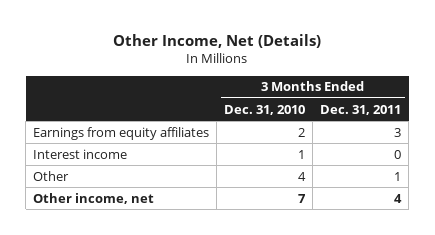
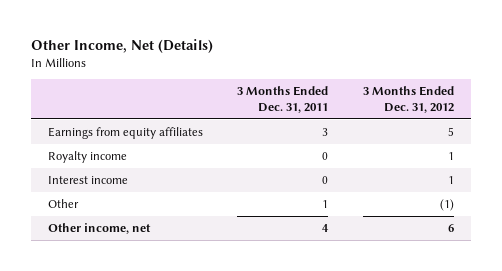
- | 3 Months Ended Dec. 31, 2010 | 3 Months Ended Dec. 31, 2011
+ | 3 Months Ended Dec. 31, 2011 | 3 Months Ended Dec. 31, 2012
+ Royalty income | 0 | 1

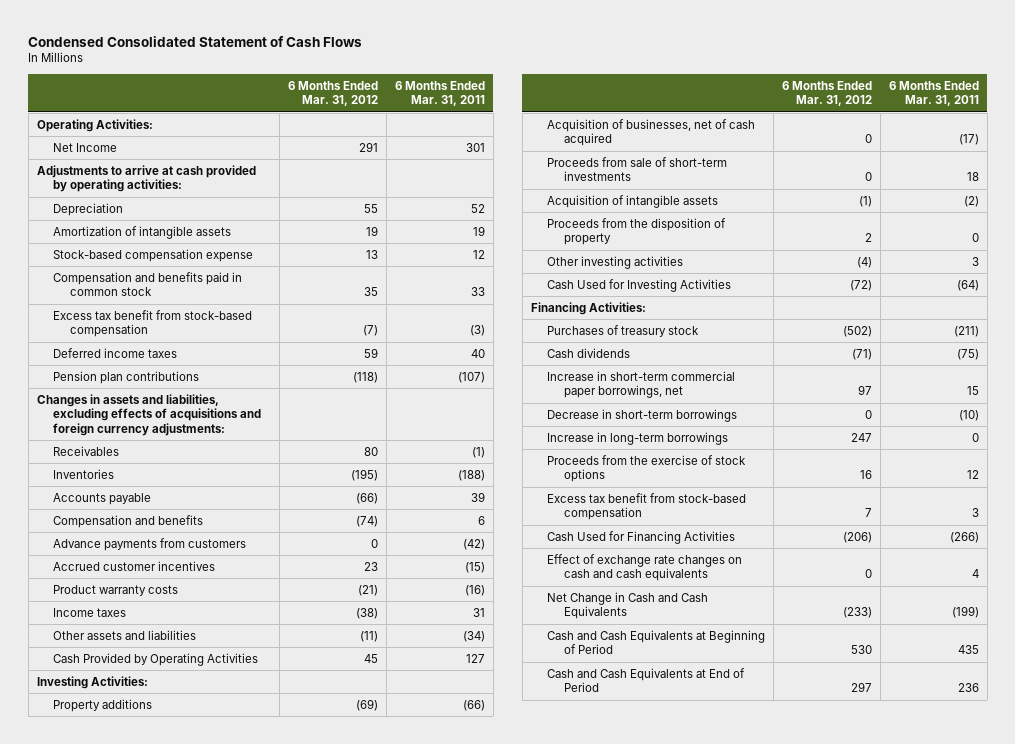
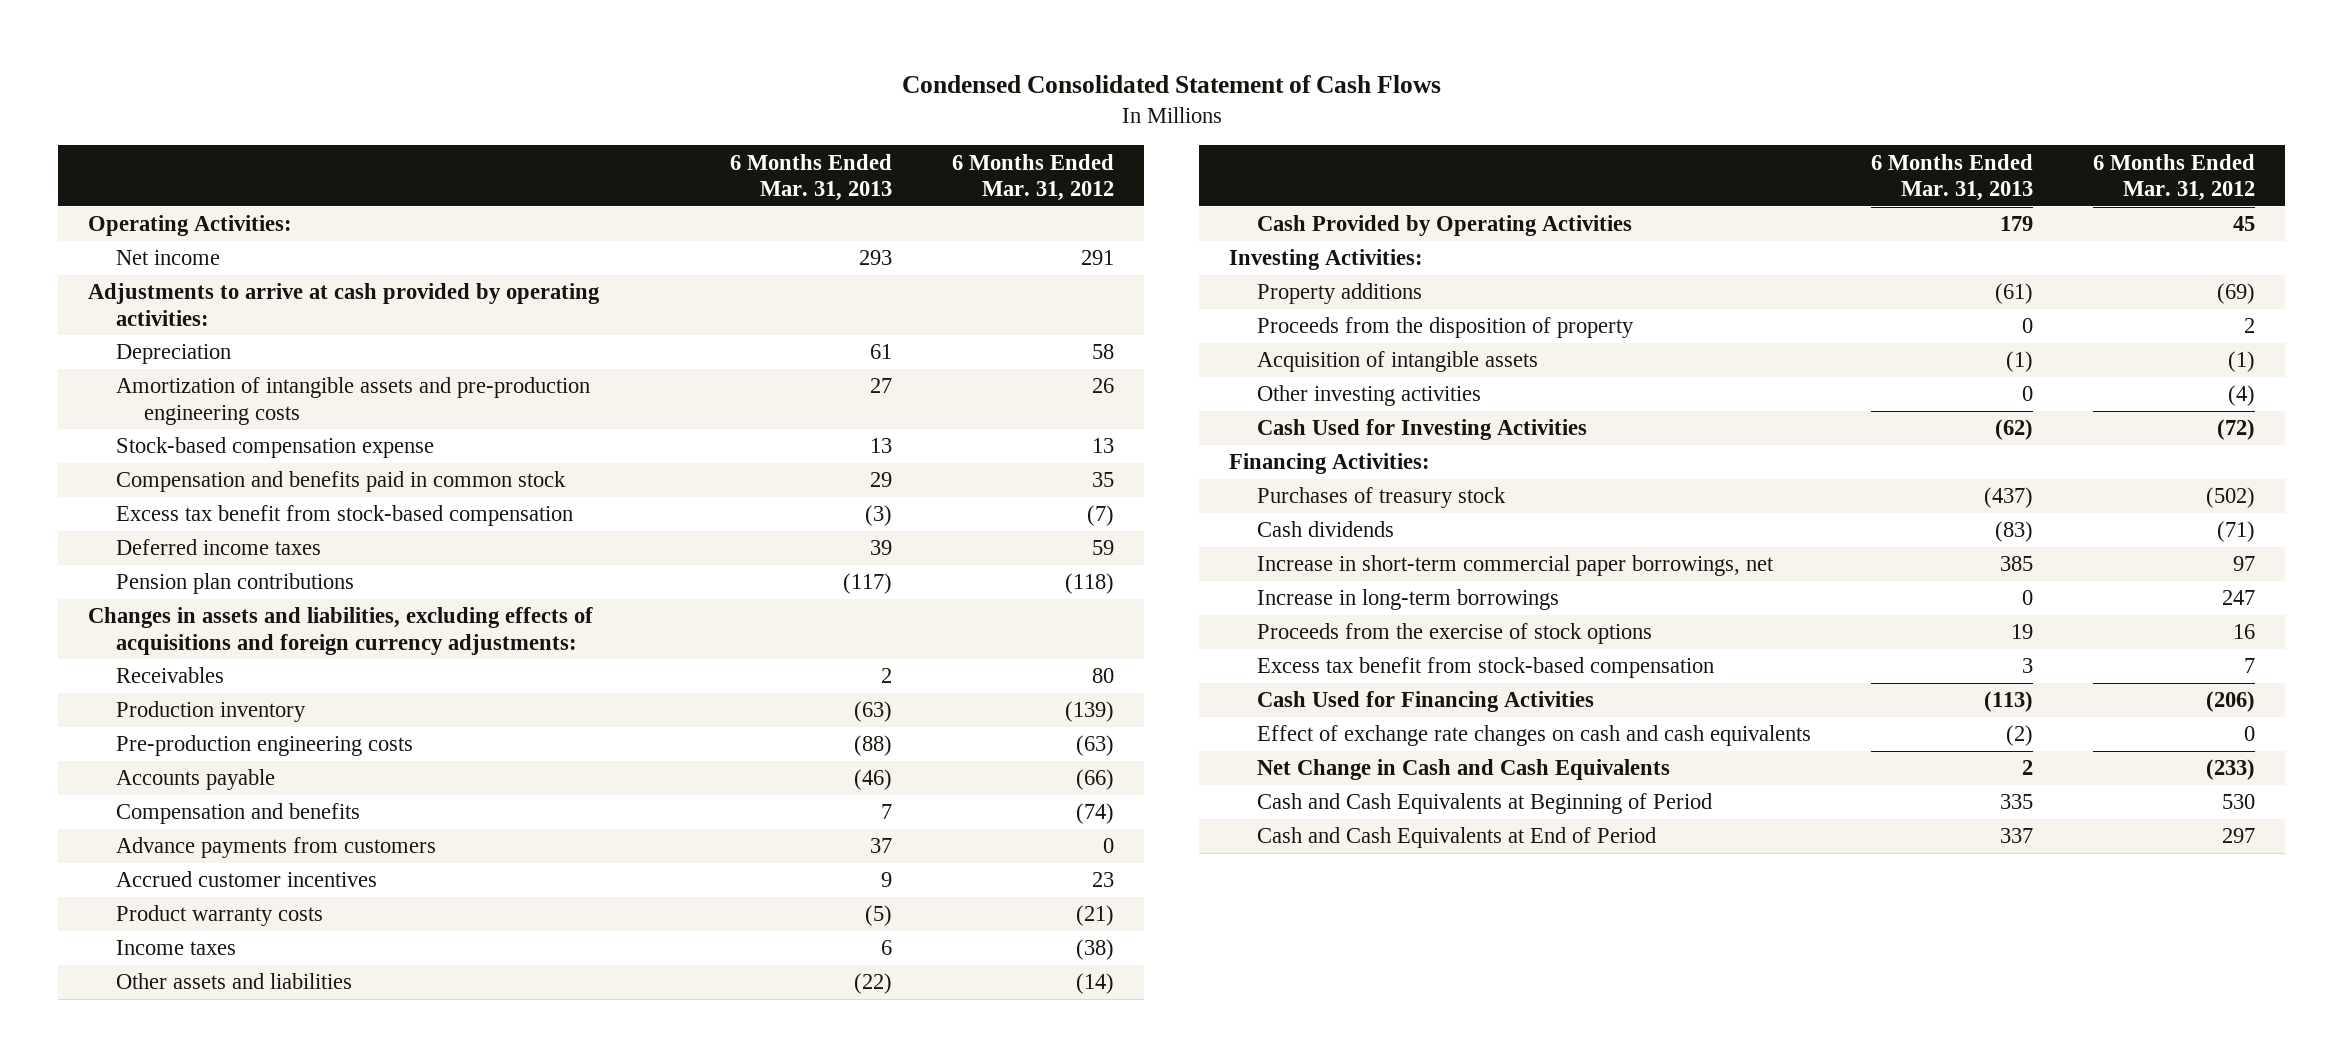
- | 6 Months Ended Mar. 31, 2012 | 6 Months Ended Mar. 31, 2011
+ | 6 Months Ended Mar. 31, 2013 | 6 Months Ended Mar. 31, 2012
- Net Income | 291 | 301
+ Net income | 293 | 291
- Depreciation | 55 | 52
- Amortization of intangible assets | 19 | 19
+ Depreciation | 61 | 58
+ Amortization of intangible assets and pre-production engineering costs | 27 | 26
- Inventories | (195) | (188)
+ Production inventory | (63) | (139)
+ Pre-production engineering costs | (88) | (63)
- Other assets and liabilities | (11) | (34)
+ Other assets and liabilities | (22) | (14)
- Acquisition of businesses, net of cash acquired | 0 | (17)
- Proceeds from sale of short-term investments | 0 | 18
moved down: Acquisition of intangible assets | (1) | (1)
- Decrease in short-term borrowings | 0 | (10)

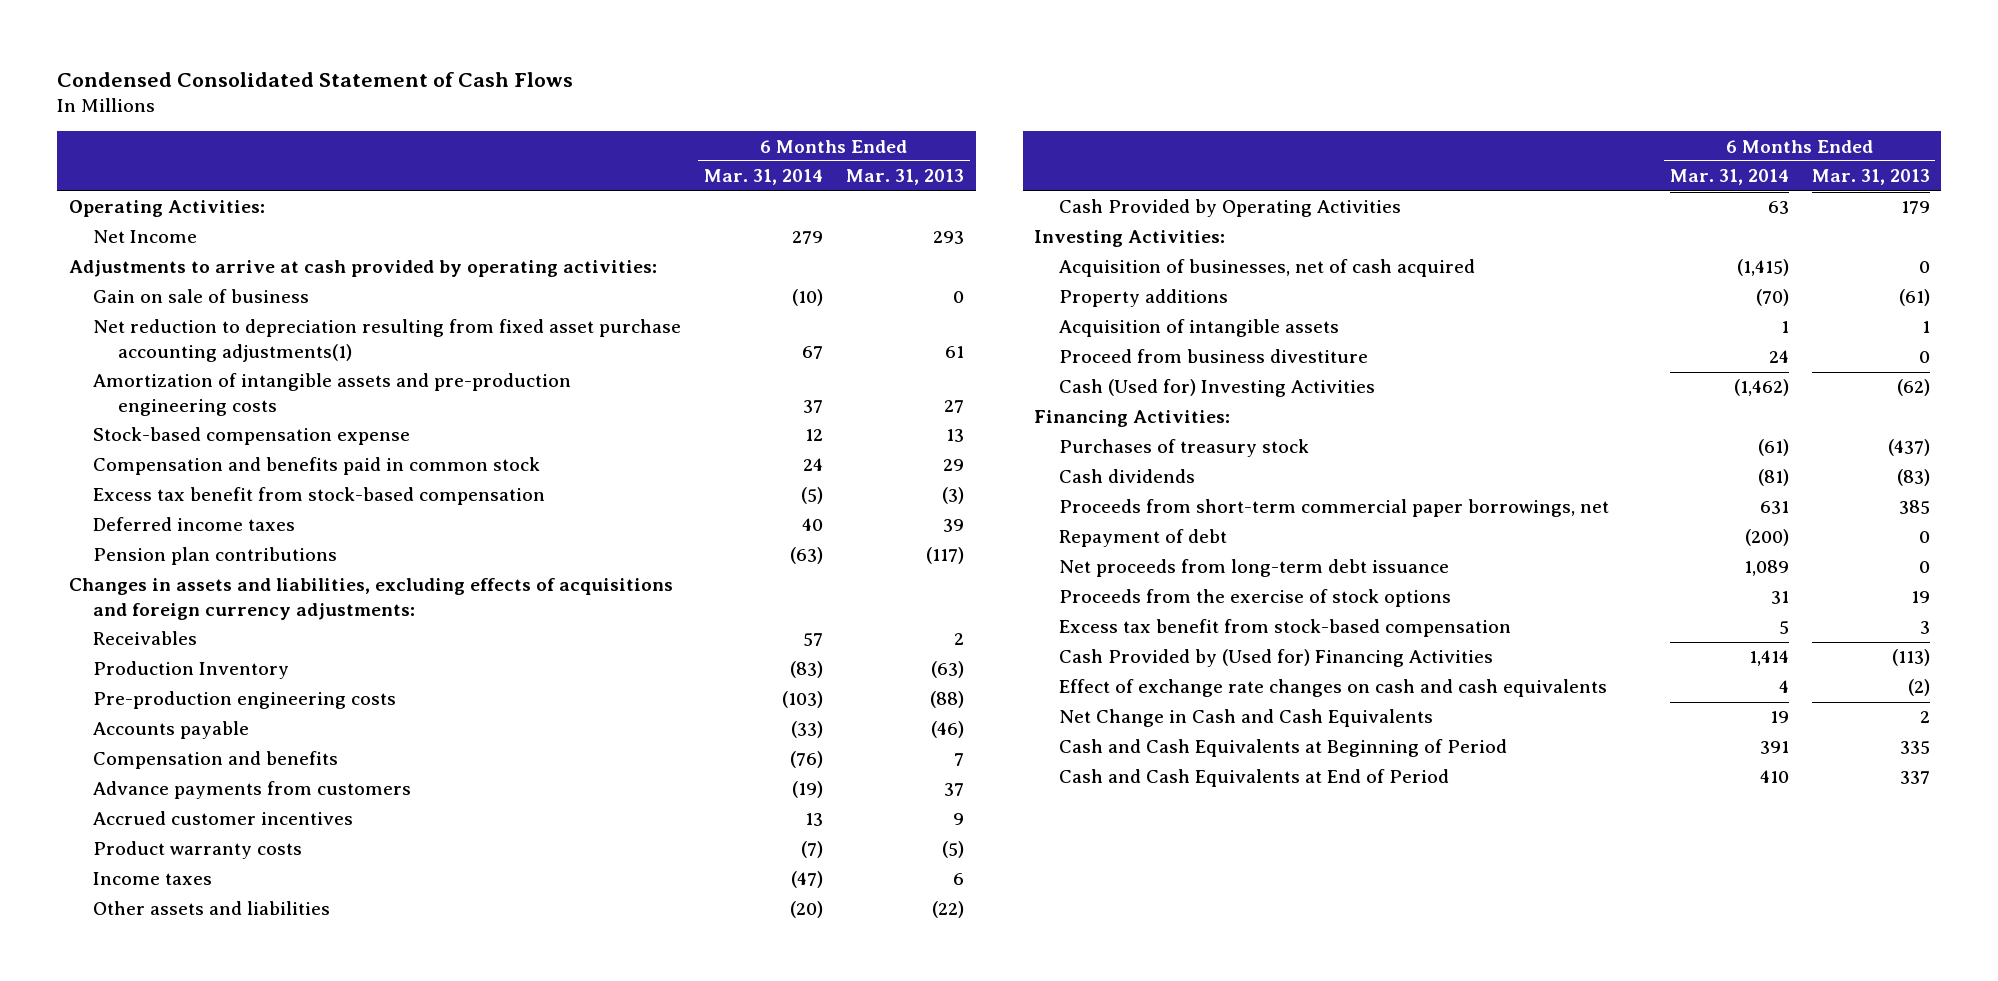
- | 6 Months Ended Mar. 31, 2013 | 6 Months Ended Mar. 31, 2012
+ | 6 Months Ended Mar. 31, 2014 | 6 Months Ended Mar. 31, 2013
- Net income | 293 | 291
+ Net Income | 279 | 293
- Depreciation | 61 | 58
+ Gain on sale of business | (10) | 0
+ Net reduction to depreciation resulting from fixed asset purchase accounting adjustments(1) | 67 | 61
- Production inventory | (63) | (139)
+ Production Inventory | (83) | (63)
+ Acquisition of businesses, net of cash acquired | (1,415) | 0
- Proceeds from the disposition of property | 0 | 2
- Acquisition of intangible assets | (1) | (1)
- Other investing activities | 0 | (4)
- Cash Used for Investing Activities | (62) | (72)
+ Acquisition of intangible assets | 1 | 1
+ Proceed from business divestiture | 24 | 0
+ Cash (Used for) Investing Activities | (1,462) | (62)
- Increase in short-term commercial paper borrowings, net | 385 | 97
- Increase in long-term borrowings | 0 | 247
+ Proceeds from short-term commercial paper borrowings, net | 631 | 385
+ Repayment of debt | (200) | 0
+ Net proceeds from long-term debt issuance | 1,089 | 0
- Cash Used for Financing Activities | (113) | (206)
+ Cash Provided by (Used for) Financing Activities | 1,414 | (113)

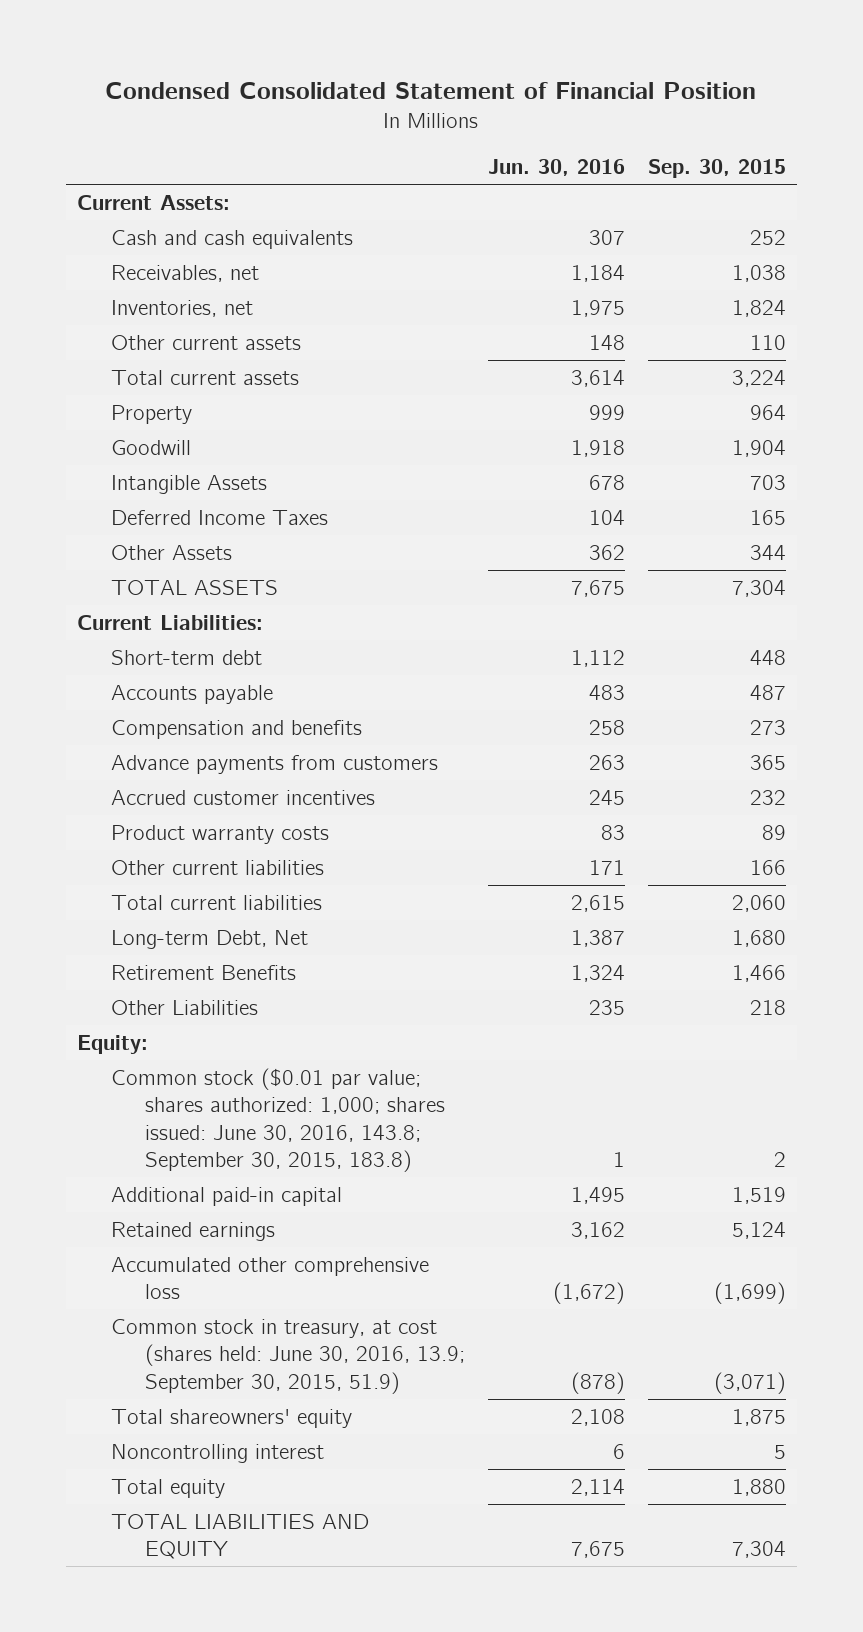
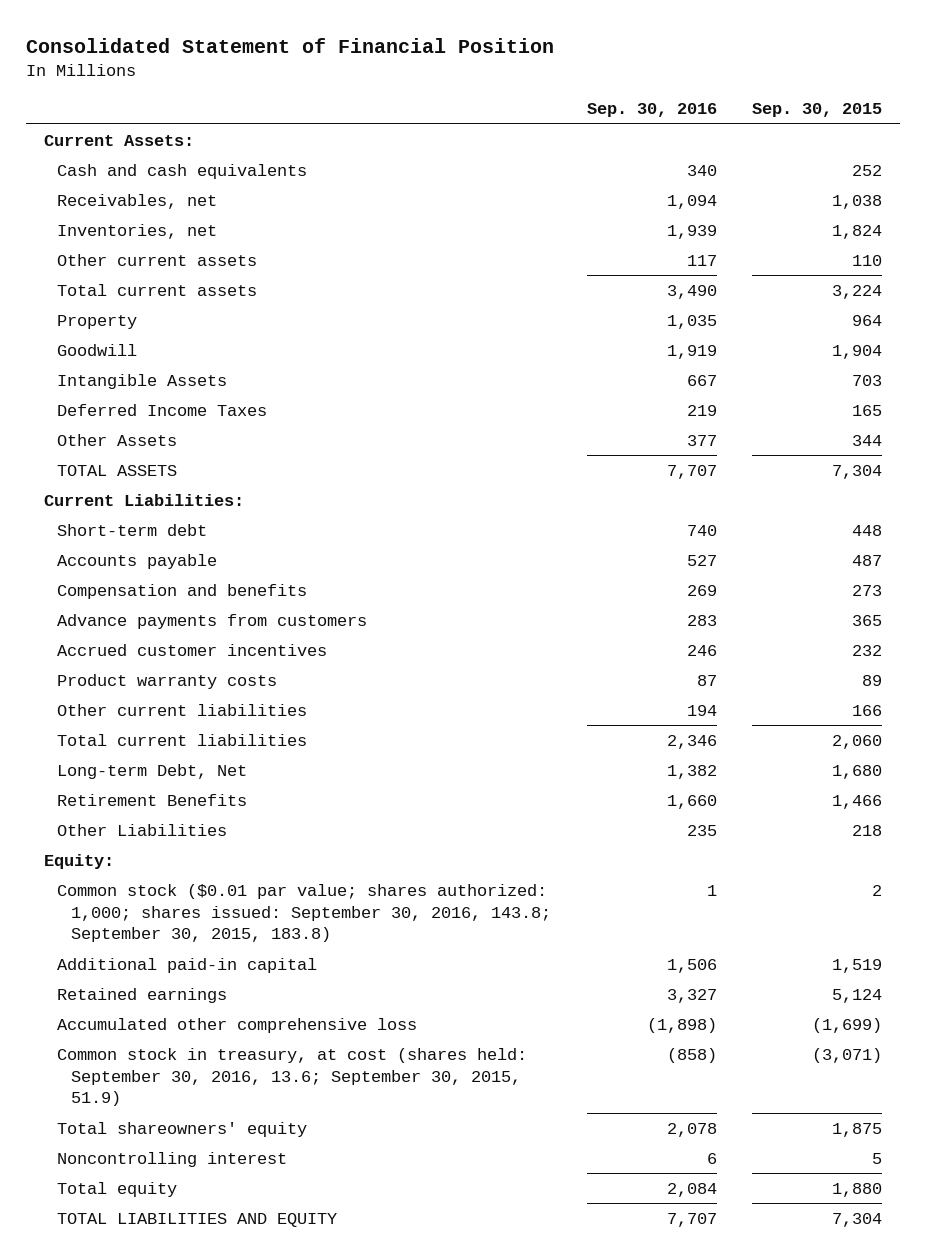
- Condensed Consolidated Statement of Financial Position
+ Consolidated Statement of Financial Position
- | Jun. 30, 2016 | Sep. 30, 2015
+ | Sep. 30, 2016 | Sep. 30, 2015
- Common stock ($0.01 par value; shares authorized: 1,000; shares issued: June 30, 2016, 143.8; September 30, 2015, 183.8) | 1 | 2
+ Common stock ($0.01 par value; shares authorized: 1,000; shares issued: September 30, 2016, 143.8; September 30, 2015, 183.8) | 1 | 2
- Common stock in treasury, at cost (shares held: June 30, 2016, 13.9; September 30, 2015, 51.9) | (878) | (3,071)
+ Common stock in treasury, at cost (shares held: September 30, 2016, 13.6; September 30, 2015, 51.9) | (858) | (3,071)

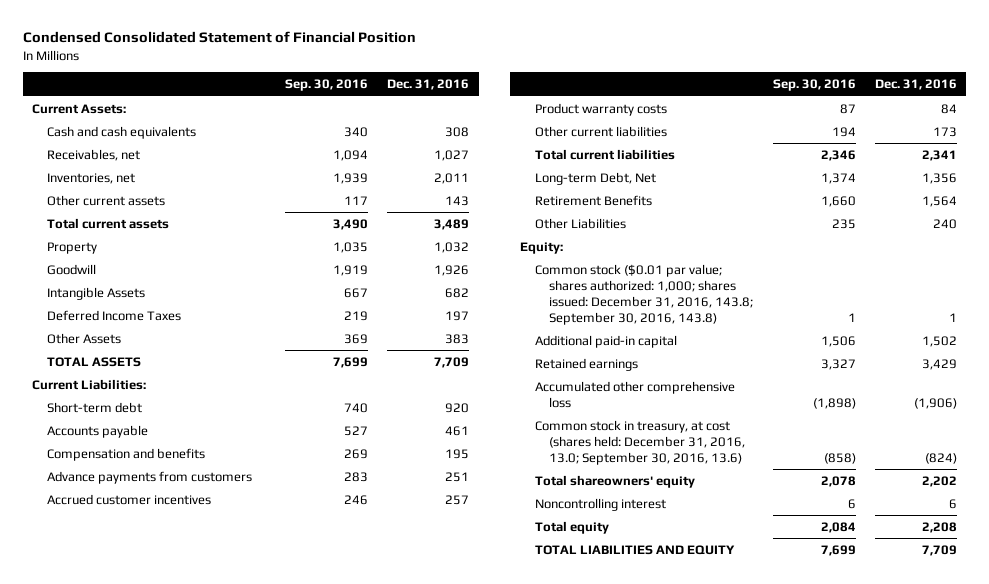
- Consolidated Statement of Financial Position
+ Condensed Consolidated Statement of Financial Position
- | Sep. 30, 2016 | Sep. 30, 2015
+ | Sep. 30, 2016 | Dec. 31, 2016
- Other Assets | 377 | 344
- TOTAL ASSETS | 7,707 | 7,304
+ Other Assets | 369 | 383
+ TOTAL ASSETS | 7,699 | 7,709
- Long-term Debt, Net | 1,382 | 1,680
+ Long-term Debt, Net | 1,374 | 1,356
- Common stock ($0.01 par value; shares authorized: 1,000; shares issued: September 30, 2016, 143.8; September 30, 2015, 183.8) | 1 | 2
+ Common stock ($0.01 par value; shares authorized: 1,000; shares issued: December 31, 2016, 143.8; September 30, 2016, 143.8) | 1 | 1
- Common stock in treasury, at cost (shares held: September 30, 2016, 13.6; September 30, 2015, 51.9) | (858) | (3,071)
+ Common stock in treasury, at cost (shares held: December 31, 2016, 13.0; September 30, 2016, 13.6) | (858) | (824)
- TOTAL LIABILITIES AND EQUITY | 7,707 | 7,304
+ TOTAL LIABILITIES AND EQUITY | 7,699 | 7,709

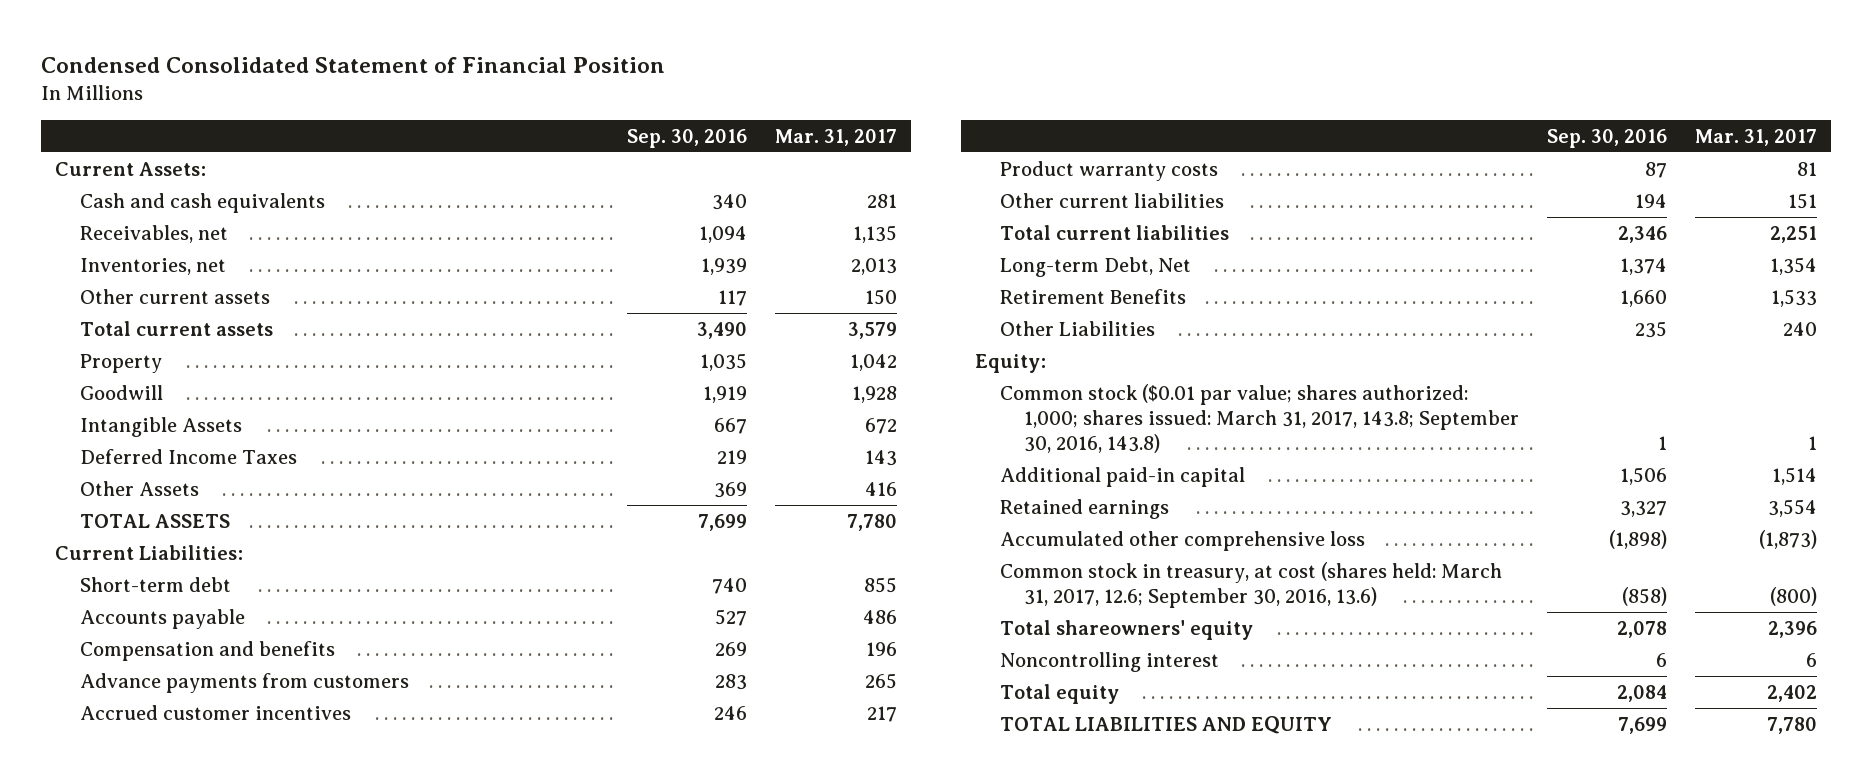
- | Sep. 30, 2016 | Dec. 31, 2016
+ | Sep. 30, 2016 | Mar. 31, 2017
- Common stock ($0.01 par value; shares authorized: 1,000; shares issued: December 31, 2016, 143.8; September 30, 2016, 143.8) | 1 | 1
+ Common stock ($0.01 par value; shares authorized: 1,000; shares issued: March 31, 2017, 143.8; September 30, 2016, 143.8) | 1 | 1
- Common stock in treasury, at cost (shares held: December 31, 2016, 13.0; September 30, 2016, 13.6) | (858) | (824)
+ Common stock in treasury, at cost (shares held: March 31, 2017, 12.6; September 30, 2016, 13.6) | (858) | (800)

